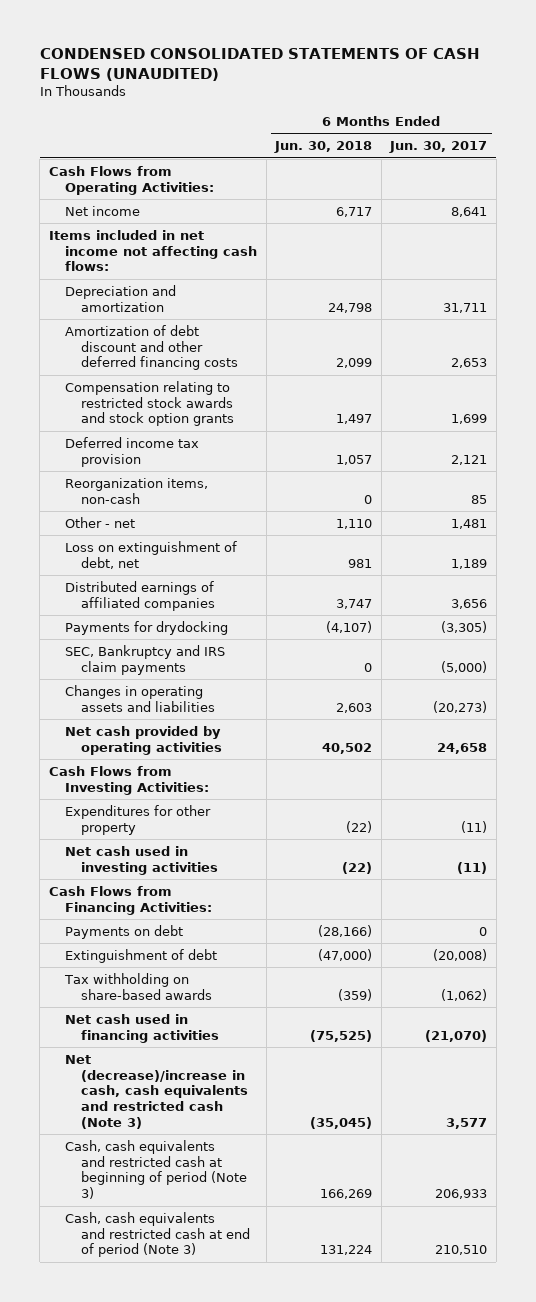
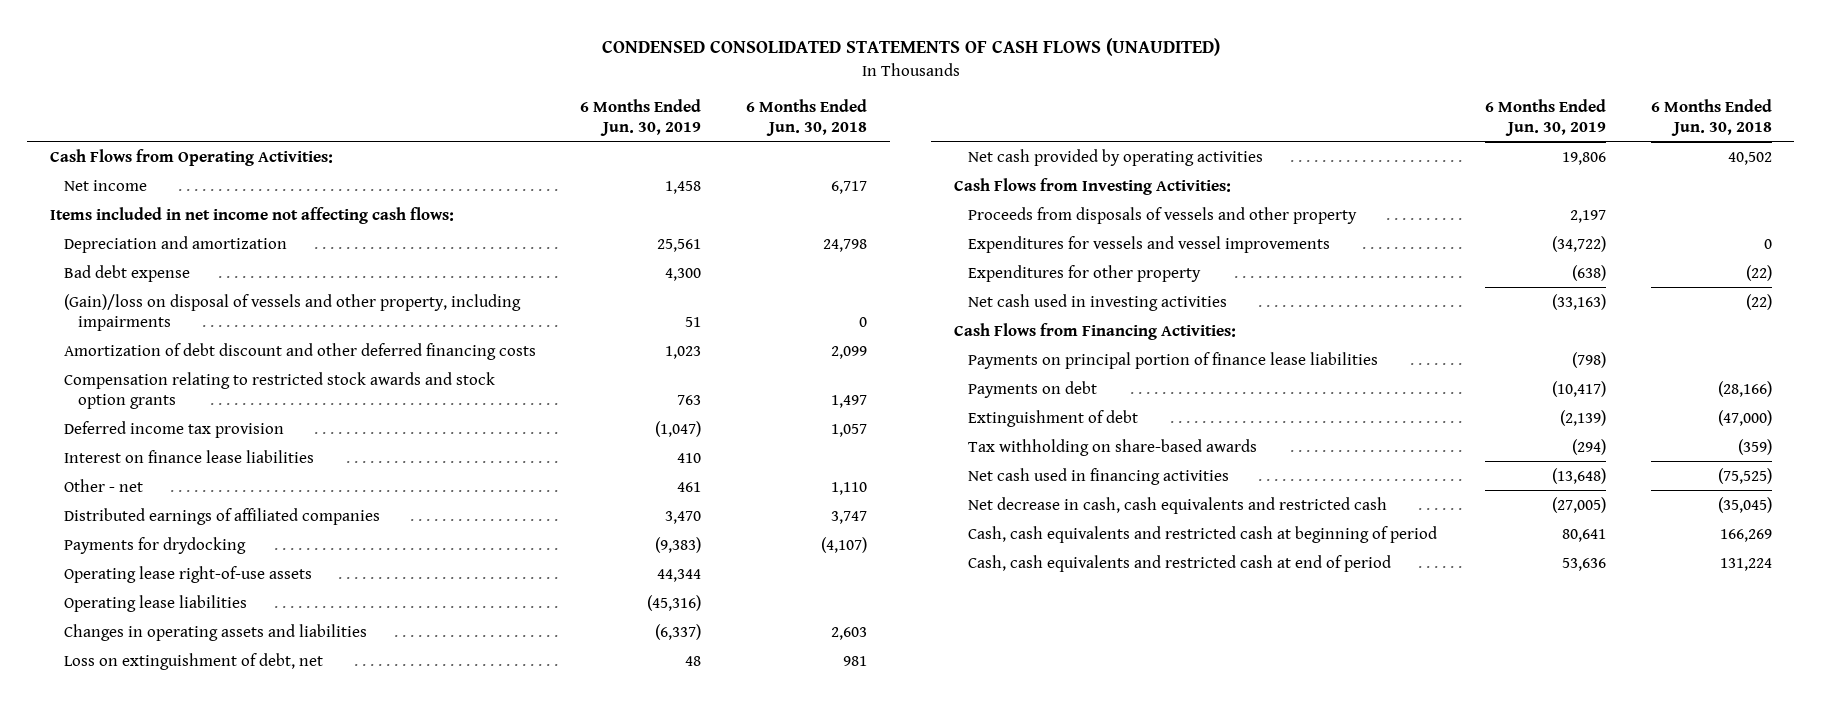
- | 6 Months Ended Jun. 30, 2018 | 6 Months Ended Jun. 30, 2017
+ | 6 Months Ended Jun. 30, 2019 | 6 Months Ended Jun. 30, 2018
+ Bad debt expense | 4,300 |
+ (Gain)/loss on disposal of vessels and other property, including impairments | 51 | 0
- Reorganization items, non-cash | 0 | 85
+ Interest on finance lease liabilities | 410 |
- SEC, Bankruptcy and IRS claim payments | 0 | (5,000)
+ Operating lease right-of-use assets | 44,344 |
+ Operating lease liabilities | (45,316) |
moved down: Loss on extinguishment of debt, net | 48 | 981
+ Proceeds from disposals of vessels and other property | 2,197 |
+ Expenditures for vessels and vessel improvements | (34,722) | 0
+ Payments on principal portion of finance lease liabilities | (798) |
- Net (decrease)/increase in cash, cash equivalents and restricted cash (Note 3) | (35,045) | 3,577
- Cash, cash equivalents and restricted cash at beginning of period (Note 3) | 166,269 | 206,933
- Cash, cash equivalents and restricted cash at end of period (Note 3) | 131,224 | 210,510
+ Net decrease in cash, cash equivalents and restricted cash | (27,005) | (35,045)
+ Cash, cash equivalents and restricted cash at beginning of period | 80,641 | 166,269
+ Cash, cash equivalents and restricted cash at end of period | 53,636 | 131,224

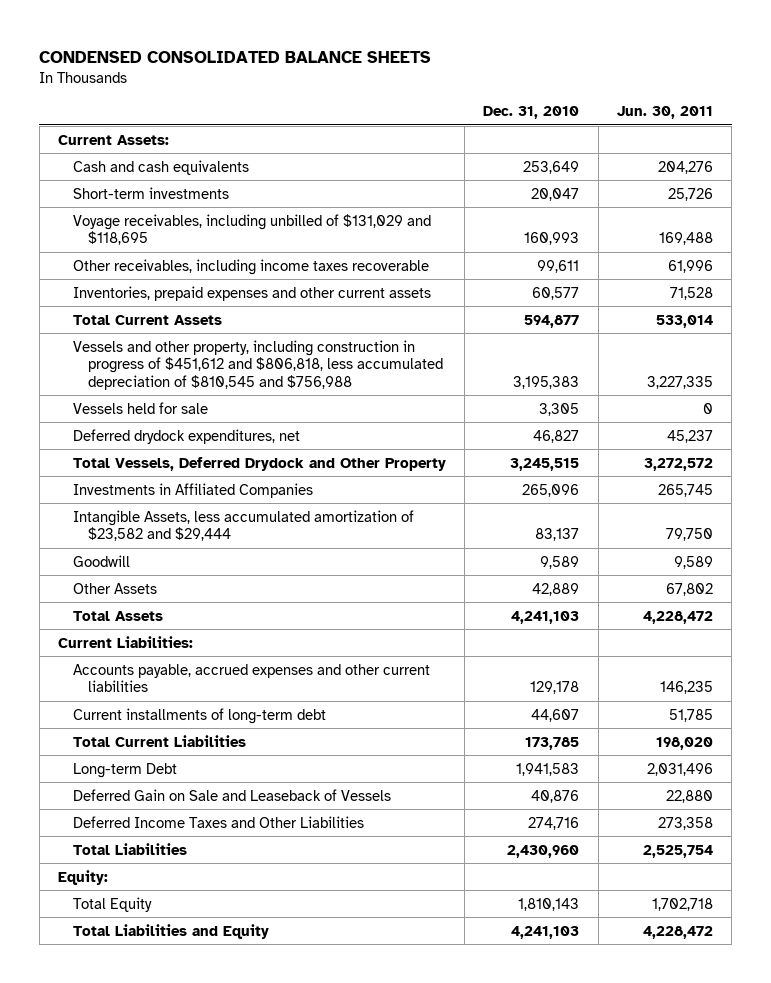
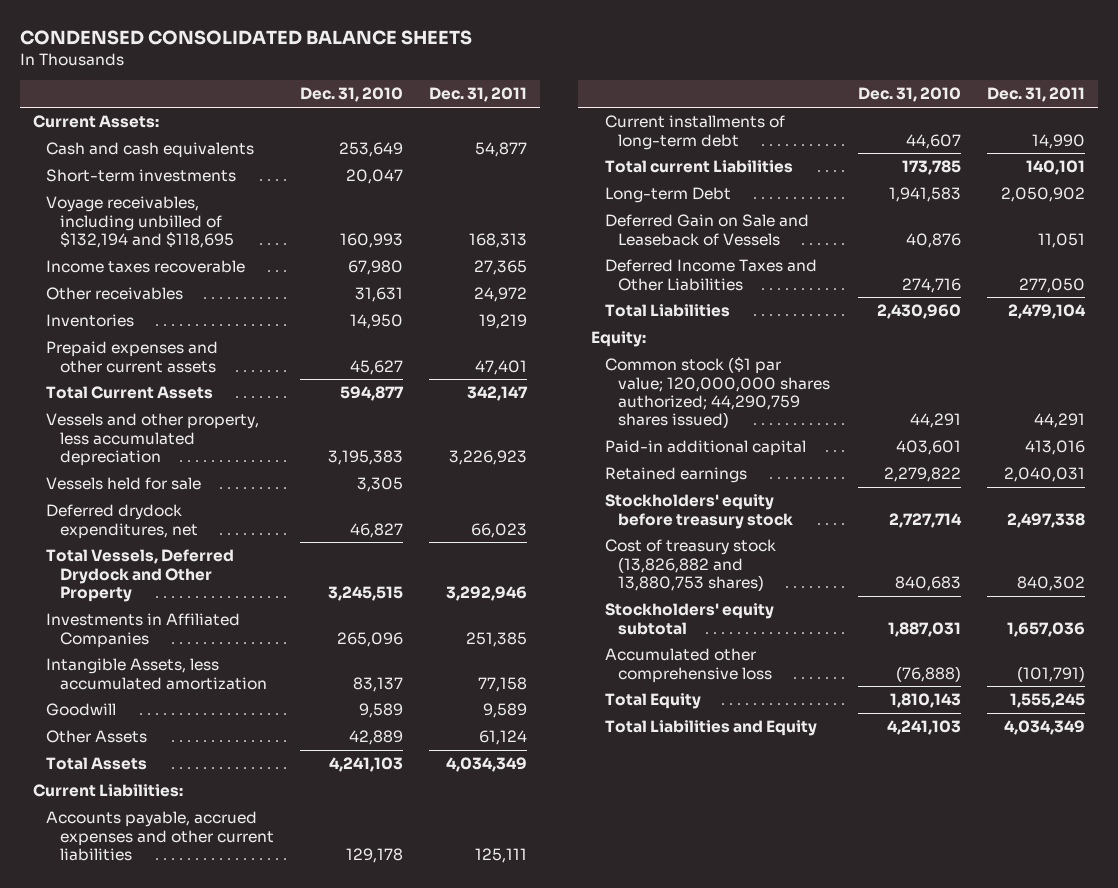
- | Dec. 31, 2010 | Jun. 30, 2011
+ | Dec. 31, 2010 | Dec. 31, 2011
- Voyage receivables, including unbilled of $131,029 and $118,695 | 160,993 | 169,488
- Other receivables, including income taxes recoverable | 99,611 | 61,996
- Inventories, prepaid expenses and other current assets | 60,577 | 71,528
+ Voyage receivables, including unbilled of $132,194 and $118,695 | 160,993 | 168,313
+ Income taxes recoverable | 67,980 | 27,365
+ Other receivables | 31,631 | 24,972
+ Inventories | 14,950 | 19,219
+ Prepaid expenses and other current assets | 45,627 | 47,401
- Vessels and other property, including construction in progress of $451,612 and $806,818, less accumulated depreciation of $810,545 and $756,988 | 3,195,383 | 3,227,335
+ Vessels and other property, less accumulated depreciation | 3,195,383 | 3,226,923
- Intangible Assets, less accumulated amortization of $23,582 and $29,444 | 83,137 | 79,750
+ Intangible Assets, less accumulated amortization | 83,137 | 77,158
- Total Current Liabilities | 173,785 | 198,020
+ Total current Liabilities | 173,785 | 140,101
+ Common stock ($1 par value; 120,000,000 shares authorized; 44,290,759 shares issued) | 44,291 | 44,291
+ Paid-in additional capital | 403,601 | 413,016
+ Retained earnings | 2,279,822 | 2,040,031
+ Stockholders' equity before treasury stock | 2,727,714 | 2,497,338
+ Cost of treasury stock (13,826,882 and 13,880,753 shares) | 840,683 | 840,302
+ Stockholders' equity subtotal | 1,887,031 | 1,657,036
+ Accumulated other comprehensive loss | (76,888) | (101,791)

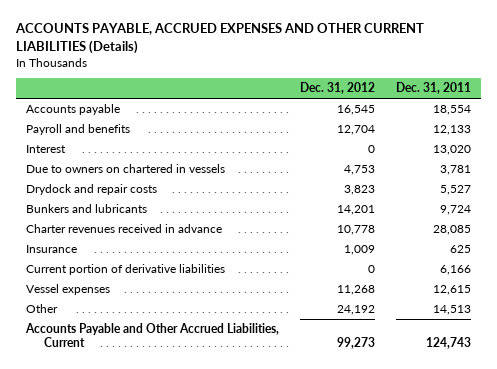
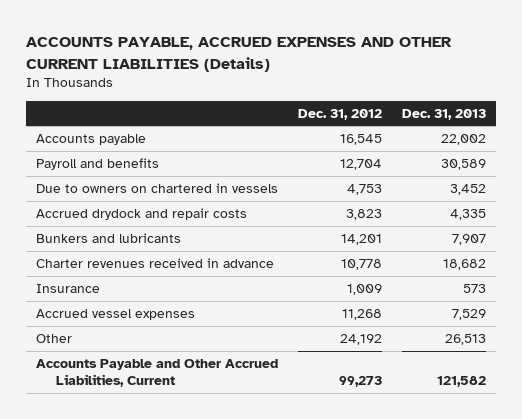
- | Dec. 31, 2012 | Dec. 31, 2011
+ | Dec. 31, 2012 | Dec. 31, 2013
- Interest | 0 | 13,020
- Drydock and repair costs | 3,823 | 5,527
+ Accrued drydock and repair costs | 3,823 | 4,335
- Current portion of derivative liabilities | 0 | 6,166
- Vessel expenses | 11,268 | 12,615
+ Accrued vessel expenses | 11,268 | 7,529

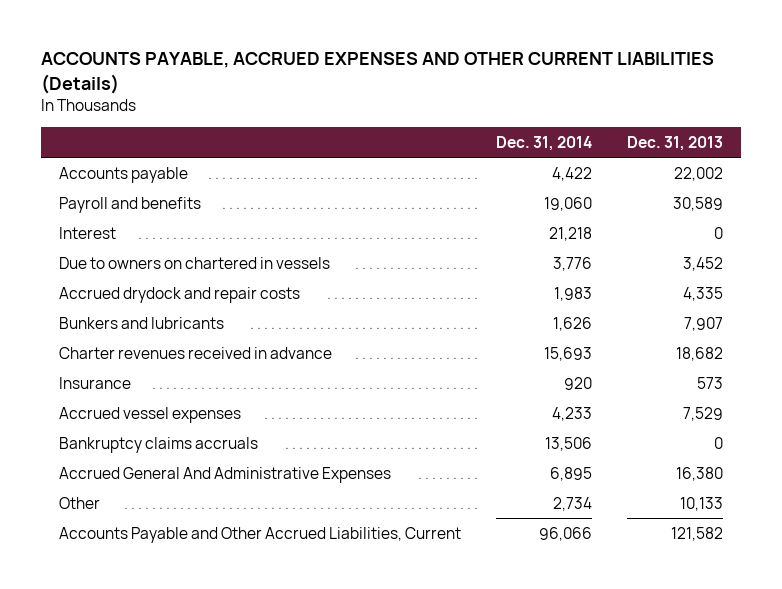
- | Dec. 31, 2012 | Dec. 31, 2013
+ | Dec. 31, 2014 | Dec. 31, 2013
+ Interest | 21,218 | 0
- Other | 24,192 | 26,513
+ Bankruptcy claims accruals | 13,506 | 0
+ Accrued General And Administrative Expenses | 6,895 | 16,380
+ Other | 2,734 | 10,133

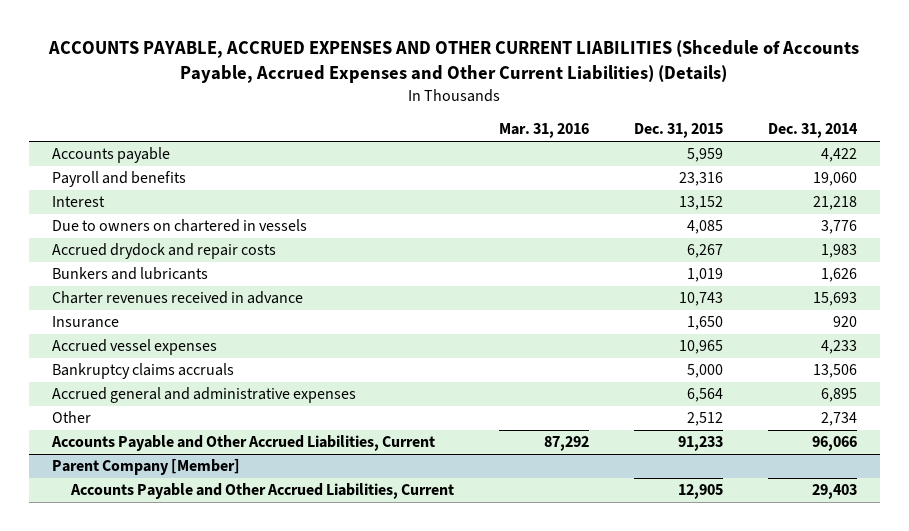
- ACCOUNTS PAYABLE, ACCRUED EXPENSES AND OTHER CURRENT LIABILITIES (Details)
+ ACCOUNTS PAYABLE, ACCRUED EXPENSES AND OTHER CURRENT LIABILITIES (Shcedule of Accounts Payable, Accrued Expenses and Other Current Liabilities) (Details)
- | Dec. 31, 2014 | Dec. 31, 2013
+ | Mar. 31, 2016 | Dec. 31, 2015 | Dec. 31, 2014
- Accrued General And Administrative Expenses | 6,895 | 16,380
+ Accrued general and administrative expenses | | 6,564 | 6,895
+ Parent Company [Member]
+ Accounts Payable and Other Accrued Liabilities, Current | | 12,905 | 29,403

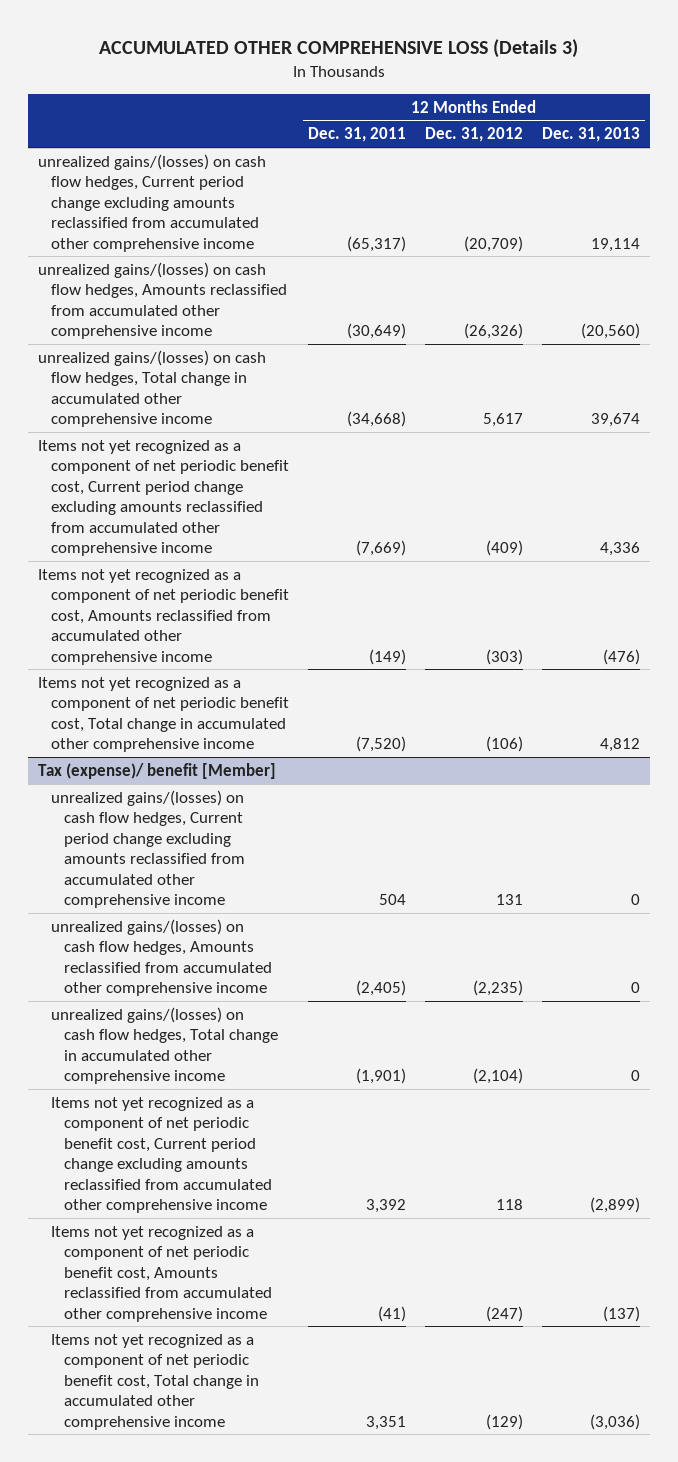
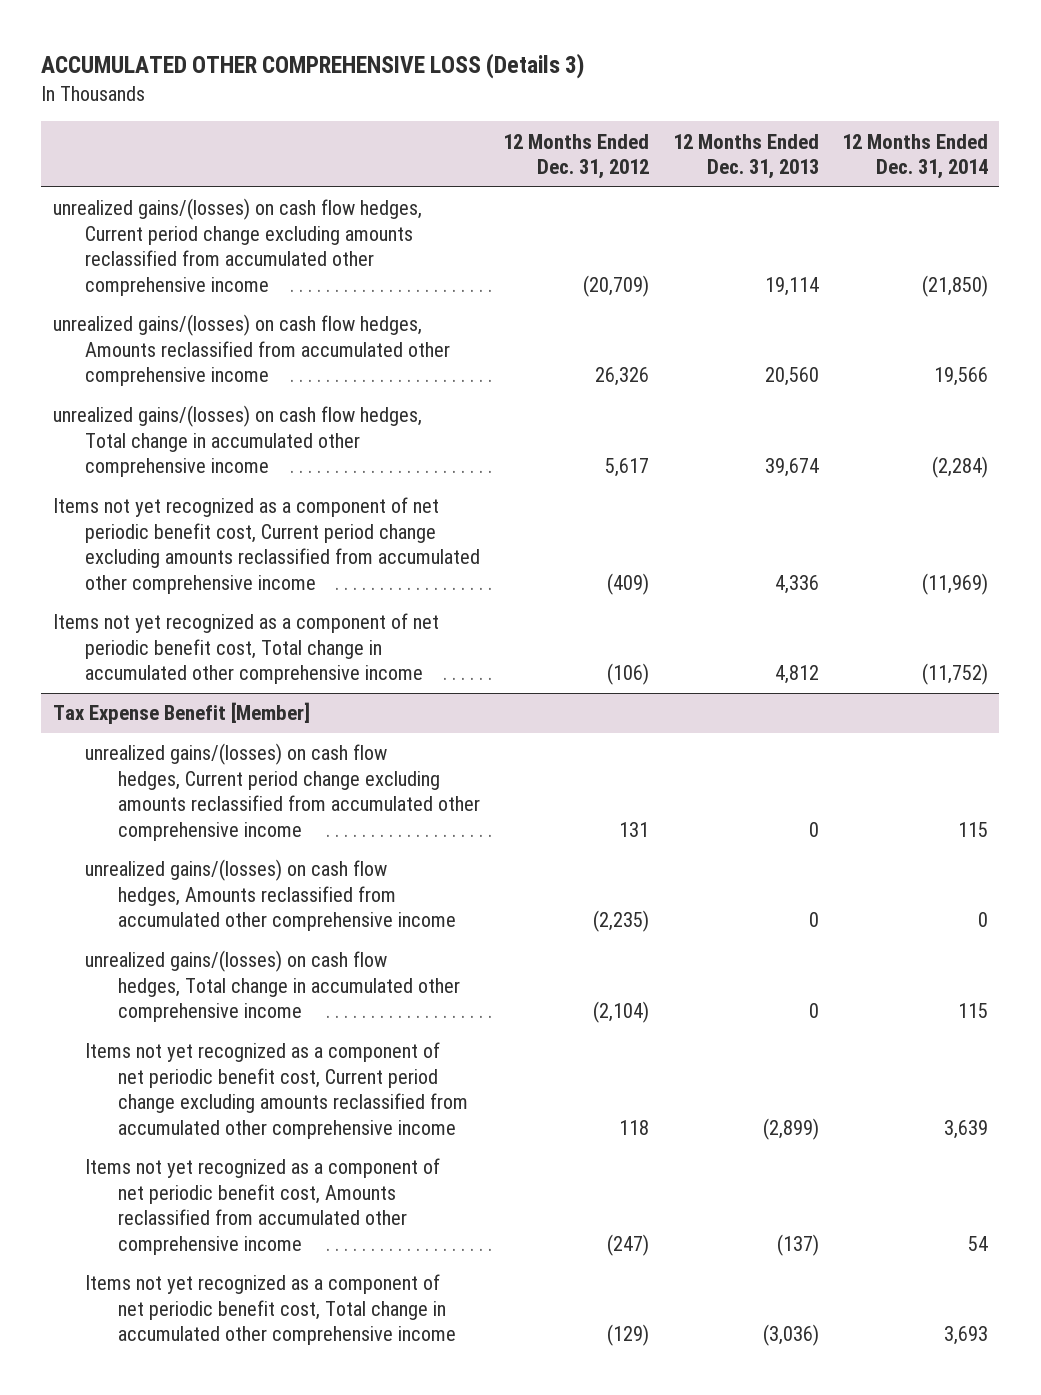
- | 12 Months Ended Dec. 31, 2011 | 12 Months Ended Dec. 31, 2012 | 12 Months Ended Dec. 31, 2013
+ | 12 Months Ended Dec. 31, 2012 | 12 Months Ended Dec. 31, 2013 | 12 Months Ended Dec. 31, 2014
- unrealized gains/(losses) on cash flow hedges, Amounts reclassified from accumulated other comprehensive income | (30,649) | (26,326) | (20,560)
+ unrealized gains/(losses) on cash flow hedges, Amounts reclassified from accumulated other comprehensive income | 26,326 | 20,560 | 19,566
- Items not yet recognized as a component of net periodic benefit cost, Amounts reclassified from accumulated other comprehensive income | (149) | (303) | (476)
- Tax (expense)/ benefit [Member]
+ Tax Expense Benefit [Member]

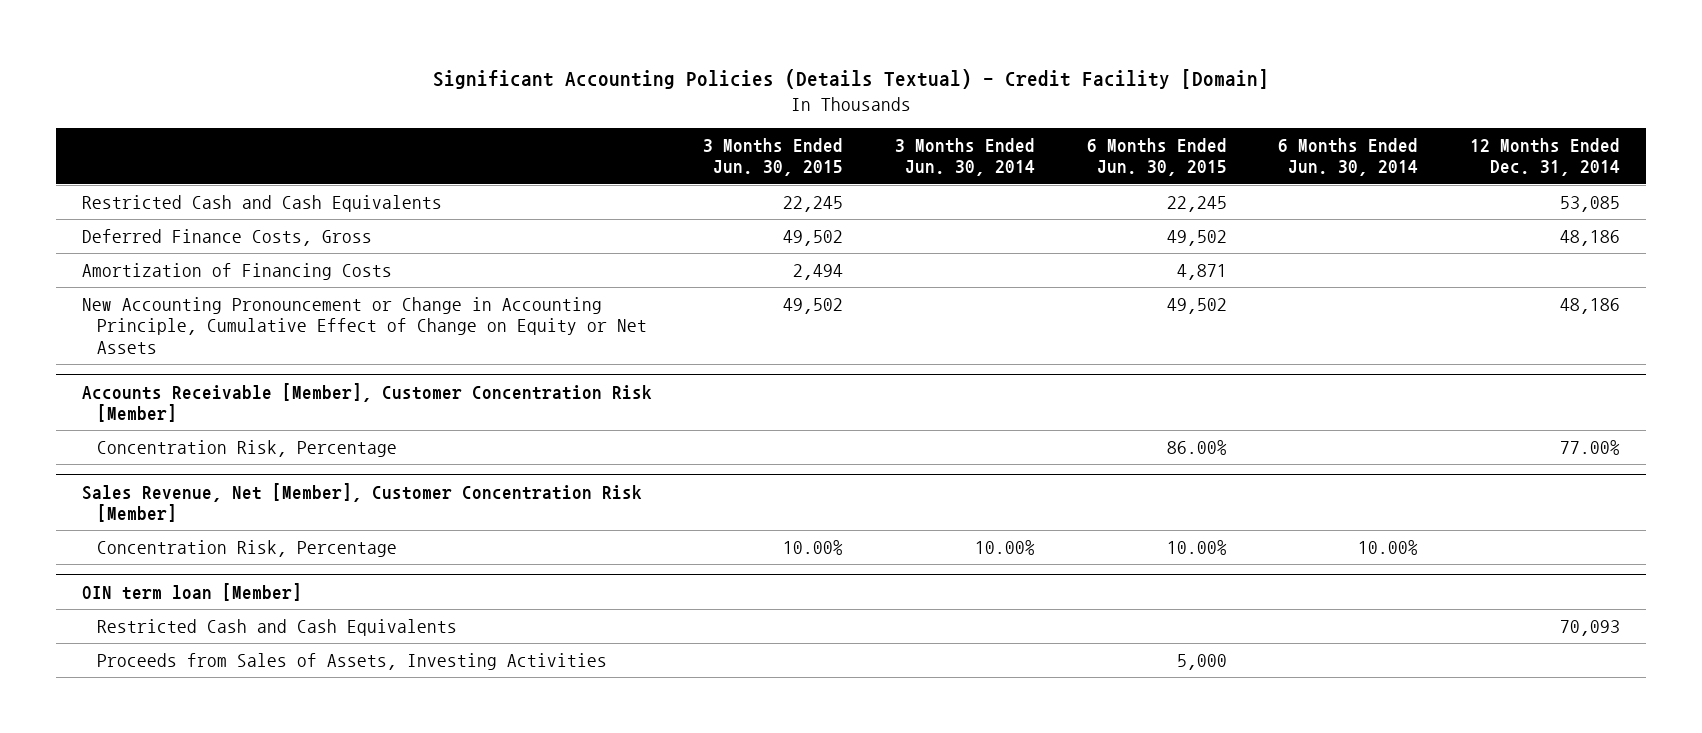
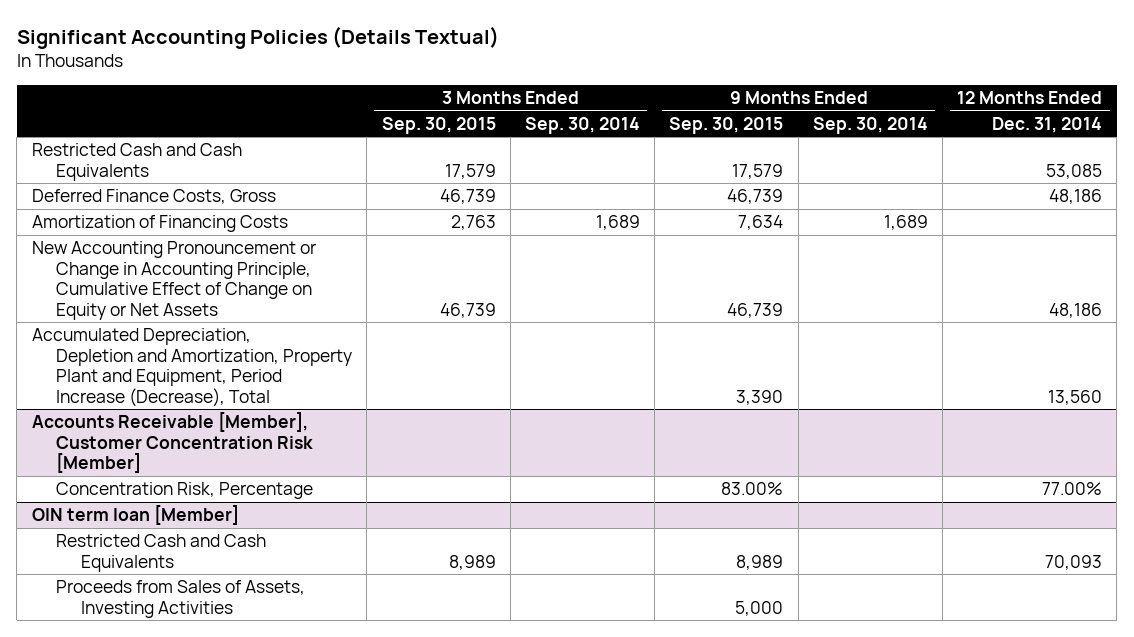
- Significant Accounting Policies (Details Textual) - Credit Facility [Domain]
+ Significant Accounting Policies (Details Textual)
- | 3 Months Ended Jun. 30, 2015 | 3 Months Ended Jun. 30, 2014 | 6 Months Ended Jun. 30, 2015 | 6 Months Ended Jun. 30, 2014 | 12 Months Ended Dec. 31, 2014
+ | 3 Months Ended Sep. 30, 2015 | 3 Months Ended Sep. 30, 2014 | 9 Months Ended Sep. 30, 2015 | 9 Months Ended Sep. 30, 2014 | 12 Months Ended Dec. 31, 2014
+ Accumulated Depreciation, Depletion and Amortization, Property Plant and Equipment, Period Increase (Decrease), Total | | | 3,390 | | 13,560
- Sales Revenue, Net [Member], Customer Concentration Risk [Member]
- Concentration Risk, Percentage | 10.00% | 10.00% | 10.00% | 10.00% |

